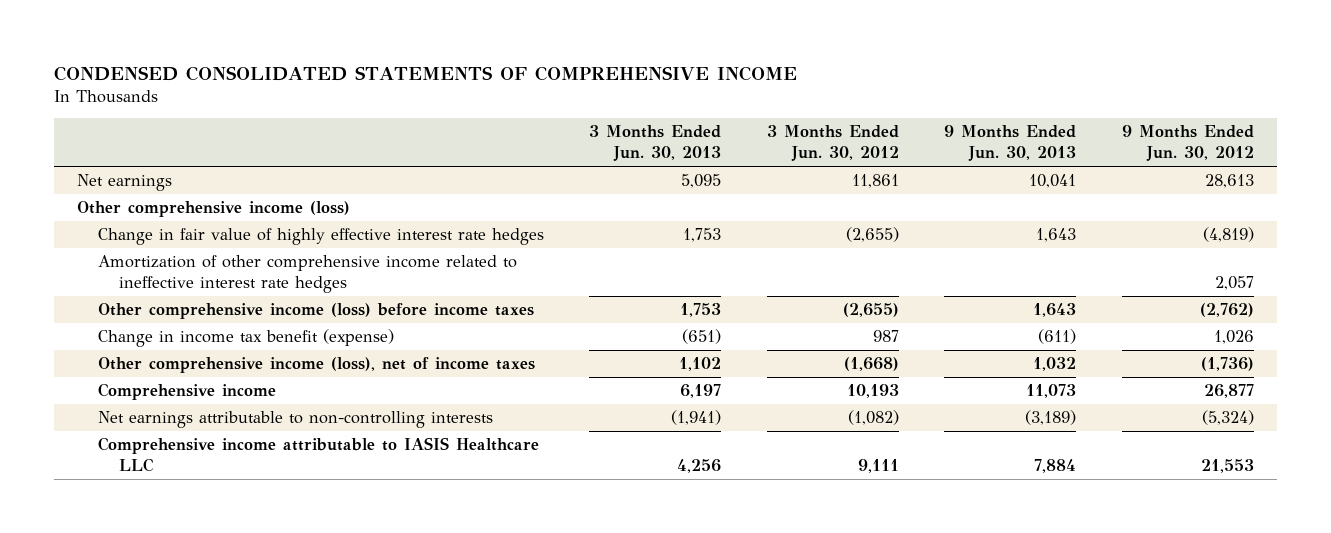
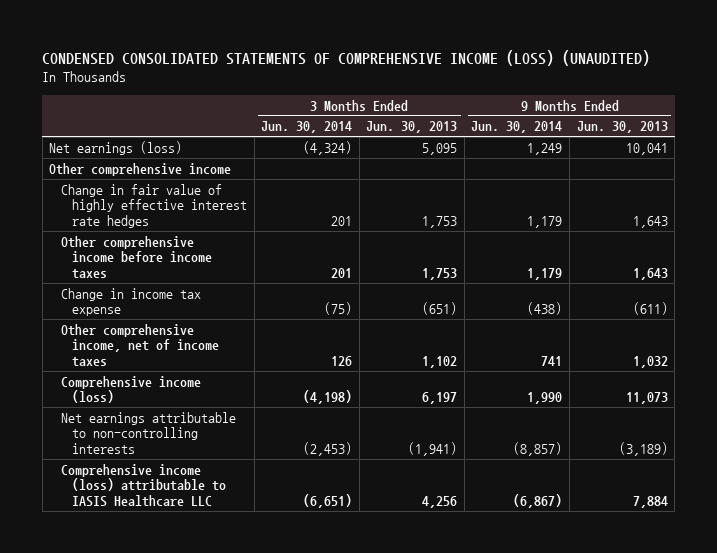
- CONDENSED CONSOLIDATED STATEMENTS OF COMPREHENSIVE INCOME
+ CONDENSED CONSOLIDATED STATEMENTS OF COMPREHENSIVE INCOME (LOSS) (UNAUDITED)
- | 3 Months Ended Jun. 30, 2013 | 3 Months Ended Jun. 30, 2012 | 9 Months Ended Jun. 30, 2013 | 9 Months Ended Jun. 30, 2012
+ | 3 Months Ended Jun. 30, 2014 | 3 Months Ended Jun. 30, 2013 | 9 Months Ended Jun. 30, 2014 | 9 Months Ended Jun. 30, 2013
- Net earnings | 5,095 | 11,861 | 10,041 | 28,613
- Other comprehensive income (loss)
+ Net earnings (loss) | (4,324) | 5,095 | 1,249 | 10,041
+ Other comprehensive income
- Amortization of other comprehensive income related to ineffective interest rate hedges | | | | 2,057
- Other comprehensive income (loss) before income taxes | 1,753 | (2,655) | 1,643 | (2,762)
- Change in income tax benefit (expense) | (651) | 987 | (611) | 1,026
- Other comprehensive income (loss), net of income taxes | 1,102 | (1,668) | 1,032 | (1,736)
- Comprehensive income | 6,197 | 10,193 | 11,073 | 26,877
+ Other comprehensive income before income taxes | 201 | 1,753 | 1,179 | 1,643
+ Change in income tax expense | (75) | (651) | (438) | (611)
+ Other comprehensive income, net of income taxes | 126 | 1,102 | 741 | 1,032
+ Comprehensive income (loss) | (4,198) | 6,197 | 1,990 | 11,073
- Comprehensive income attributable to IASIS Healthcare LLC | 4,256 | 9,111 | 7,884 | 21,553
+ Comprehensive income (loss) attributable to IASIS Healthcare LLC | (6,651) | 4,256 | (6,867) | 7,884

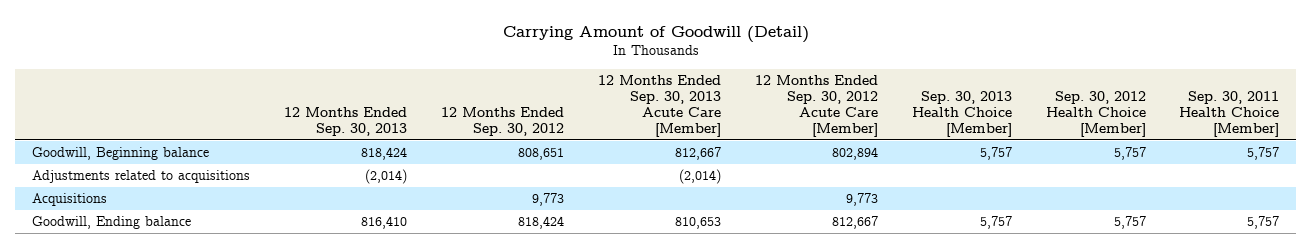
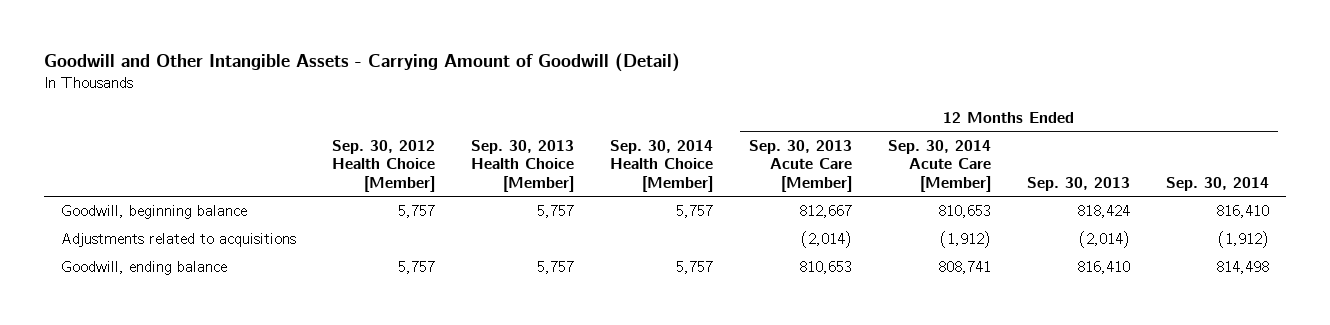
- Carrying Amount of Goodwill (Detail)
+ Goodwill and Other Intangible Assets - Carrying Amount of Goodwill (Detail)
- | 12 Months Ended Sep. 30, 2013 | 12 Months Ended Sep. 30, 2012 | 12 Months Ended Sep. 30, 2013 Acute Care [Member] | 12 Months Ended Sep. 30, 2012 Acute Care [Member] | Sep. 30, 2013 Health Choice [Member] | Sep. 30, 2012 Health Choice [Member] | Sep. 30, 2011 Health Choice [Member]
+ | Sep. 30, 2012 Health Choice [Member] | Sep. 30, 2013 Health Choice [Member] | Sep. 30, 2014 Health Choice [Member] | 12 Months Ended Sep. 30, 2013 Acute Care [Member] | 12 Months Ended Sep. 30, 2014 Acute Care [Member] | 12 Months Ended Sep. 30, 2013 | 12 Months Ended Sep. 30, 2014
- Goodwill, Beginning balance | 818,424 | 808,651 | 812,667 | 802,894 | 5,757 | 5,757 | 5,757
+ Goodwill, beginning balance | 5,757 | 5,757 | 5,757 | 812,667 | 810,653 | 818,424 | 816,410
- Acquisitions | | 9,773 | | 9,773 | | |
- Goodwill, Ending balance | 816,410 | 818,424 | 810,653 | 812,667 | 5,757 | 5,757 | 5,757
+ Goodwill, ending balance | 5,757 | 5,757 | 5,757 | 810,653 | 808,741 | 816,410 | 814,498

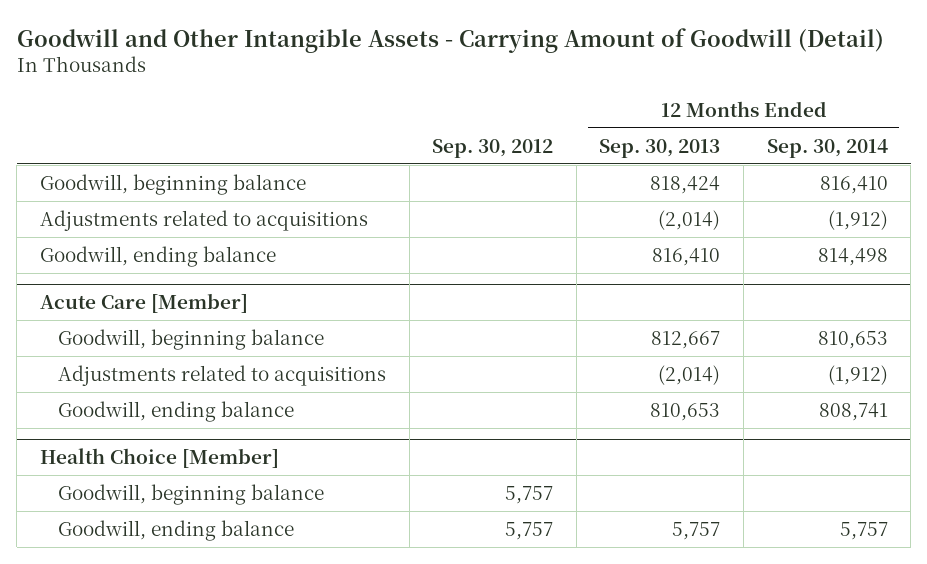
- | Sep. 30, 2012 Health Choice [Member] | Sep. 30, 2013 Health Choice [Member] | Sep. 30, 2014 Health Choice [Member] | 12 Months Ended Sep. 30, 2013 Acute Care [Member] | 12 Months Ended Sep. 30, 2014 Acute Care [Member] | 12 Months Ended Sep. 30, 2013 | 12 Months Ended Sep. 30, 2014
+ | Sep. 30, 2012 | 12 Months Ended Sep. 30, 2013 | 12 Months Ended Sep. 30, 2014
+ Acute Care [Member]
+ Goodwill, beginning balance | | 812,667 | 810,653
+ Adjustments related to acquisitions | | (2,014) | (1,912)
+ Goodwill, ending balance | | 810,653 | 808,741
+ Health Choice [Member]
+ Goodwill, beginning balance | 5,757 | |
+ Goodwill, ending balance | 5,757 | 5,757 | 5,757

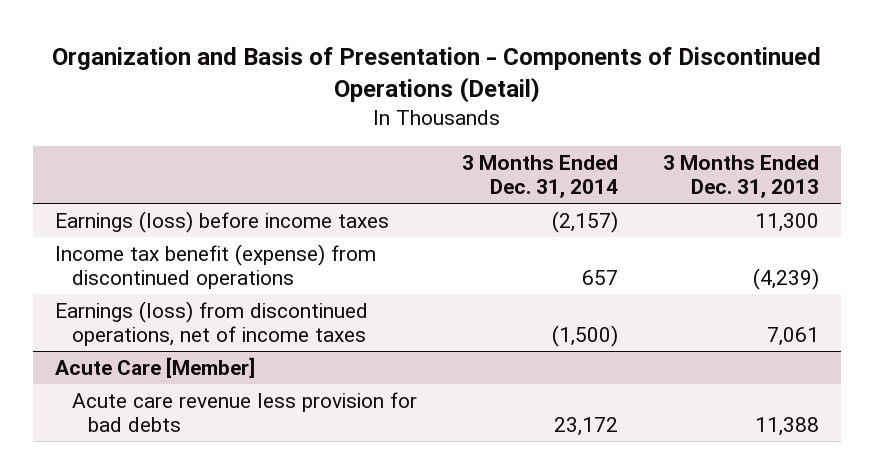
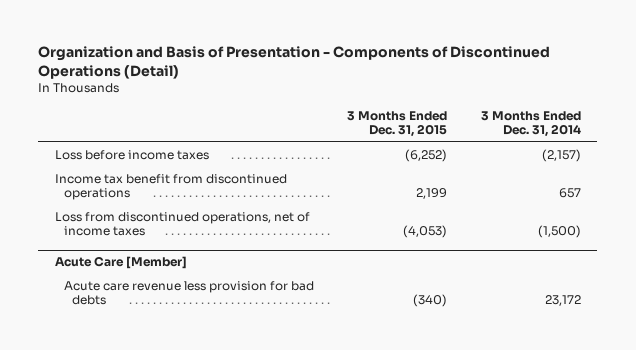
- | 3 Months Ended Dec. 31, 2014 | 3 Months Ended Dec. 31, 2013
+ | 3 Months Ended Dec. 31, 2015 | 3 Months Ended Dec. 31, 2014
- Earnings (loss) before income taxes | (2,157) | 11,300
- Income tax benefit (expense) from discontinued operations | 657 | (4,239)
- Earnings (loss) from discontinued operations, net of income taxes | (1,500) | 7,061
+ Loss before income taxes | (6,252) | (2,157)
+ Income tax benefit from discontinued operations | 2,199 | 657
+ Loss from discontinued operations, net of income taxes | (4,053) | (1,500)

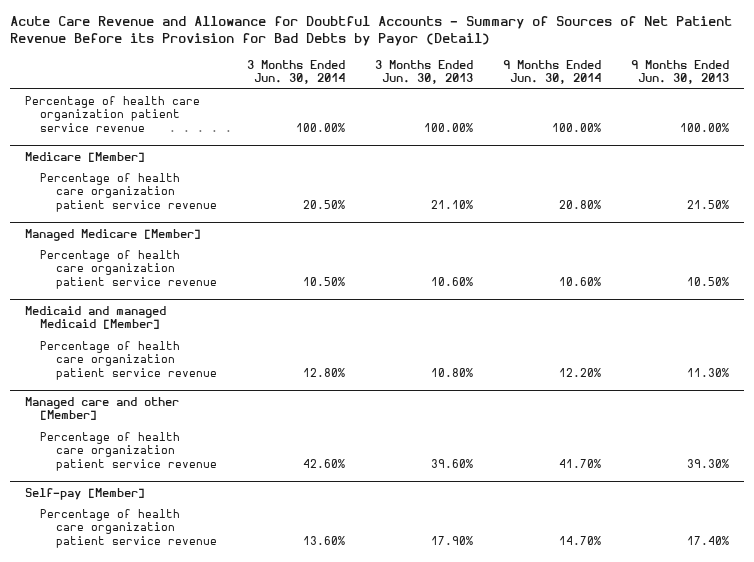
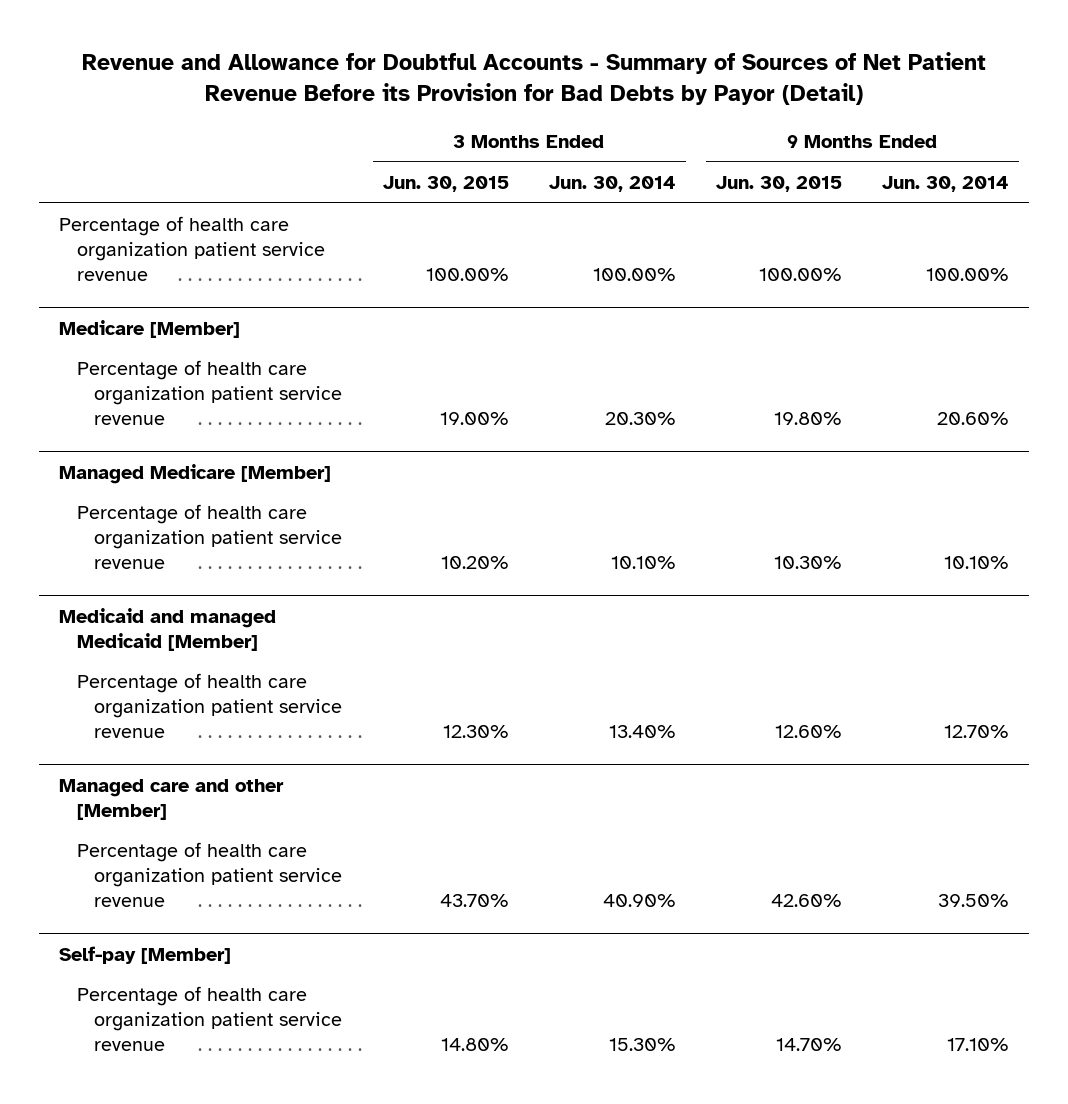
- Acute Care Revenue and Allowance for Doubtful Accounts - Summary of Sources of Net Patient Revenue Before its Provision for Bad Debts by Payor (Detail)
+ Revenue and Allowance for Doubtful Accounts - Summary of Sources of Net Patient Revenue Before its Provision for Bad Debts by Payor (Detail)
- | 3 Months Ended Jun. 30, 2014 | 3 Months Ended Jun. 30, 2013 | 9 Months Ended Jun. 30, 2014 | 9 Months Ended Jun. 30, 2013
+ | 3 Months Ended Jun. 30, 2015 | 3 Months Ended Jun. 30, 2014 | 9 Months Ended Jun. 30, 2015 | 9 Months Ended Jun. 30, 2014
@ Medicare [Member]
- Percentage of health care organization patient service revenue | 20.50% | 21.10% | 20.80% | 21.50%
+ Percentage of health care organization patient service revenue | 19.00% | 20.30% | 19.80% | 20.60%
@ Managed Medicare [Member]
- Percentage of health care organization patient service revenue | 10.50% | 10.60% | 10.60% | 10.50%
+ Percentage of health care organization patient service revenue | 10.20% | 10.10% | 10.30% | 10.10%
@ Medicaid and managed Medicaid [Member]
- Percentage of health care organization patient service revenue | 12.80% | 10.80% | 12.20% | 11.30%
+ Percentage of health care organization patient service revenue | 12.30% | 13.40% | 12.60% | 12.70%
@ Managed care and other [Member]
- Percentage of health care organization patient service revenue | 42.60% | 39.60% | 41.70% | 39.30%
+ Percentage of health care organization patient service revenue | 43.70% | 40.90% | 42.60% | 39.50%
@ Self-pay [Member]
- Percentage of health care organization patient service revenue | 13.60% | 17.90% | 14.70% | 17.40%
+ Percentage of health care organization patient service revenue | 14.80% | 15.30% | 14.70% | 17.10%

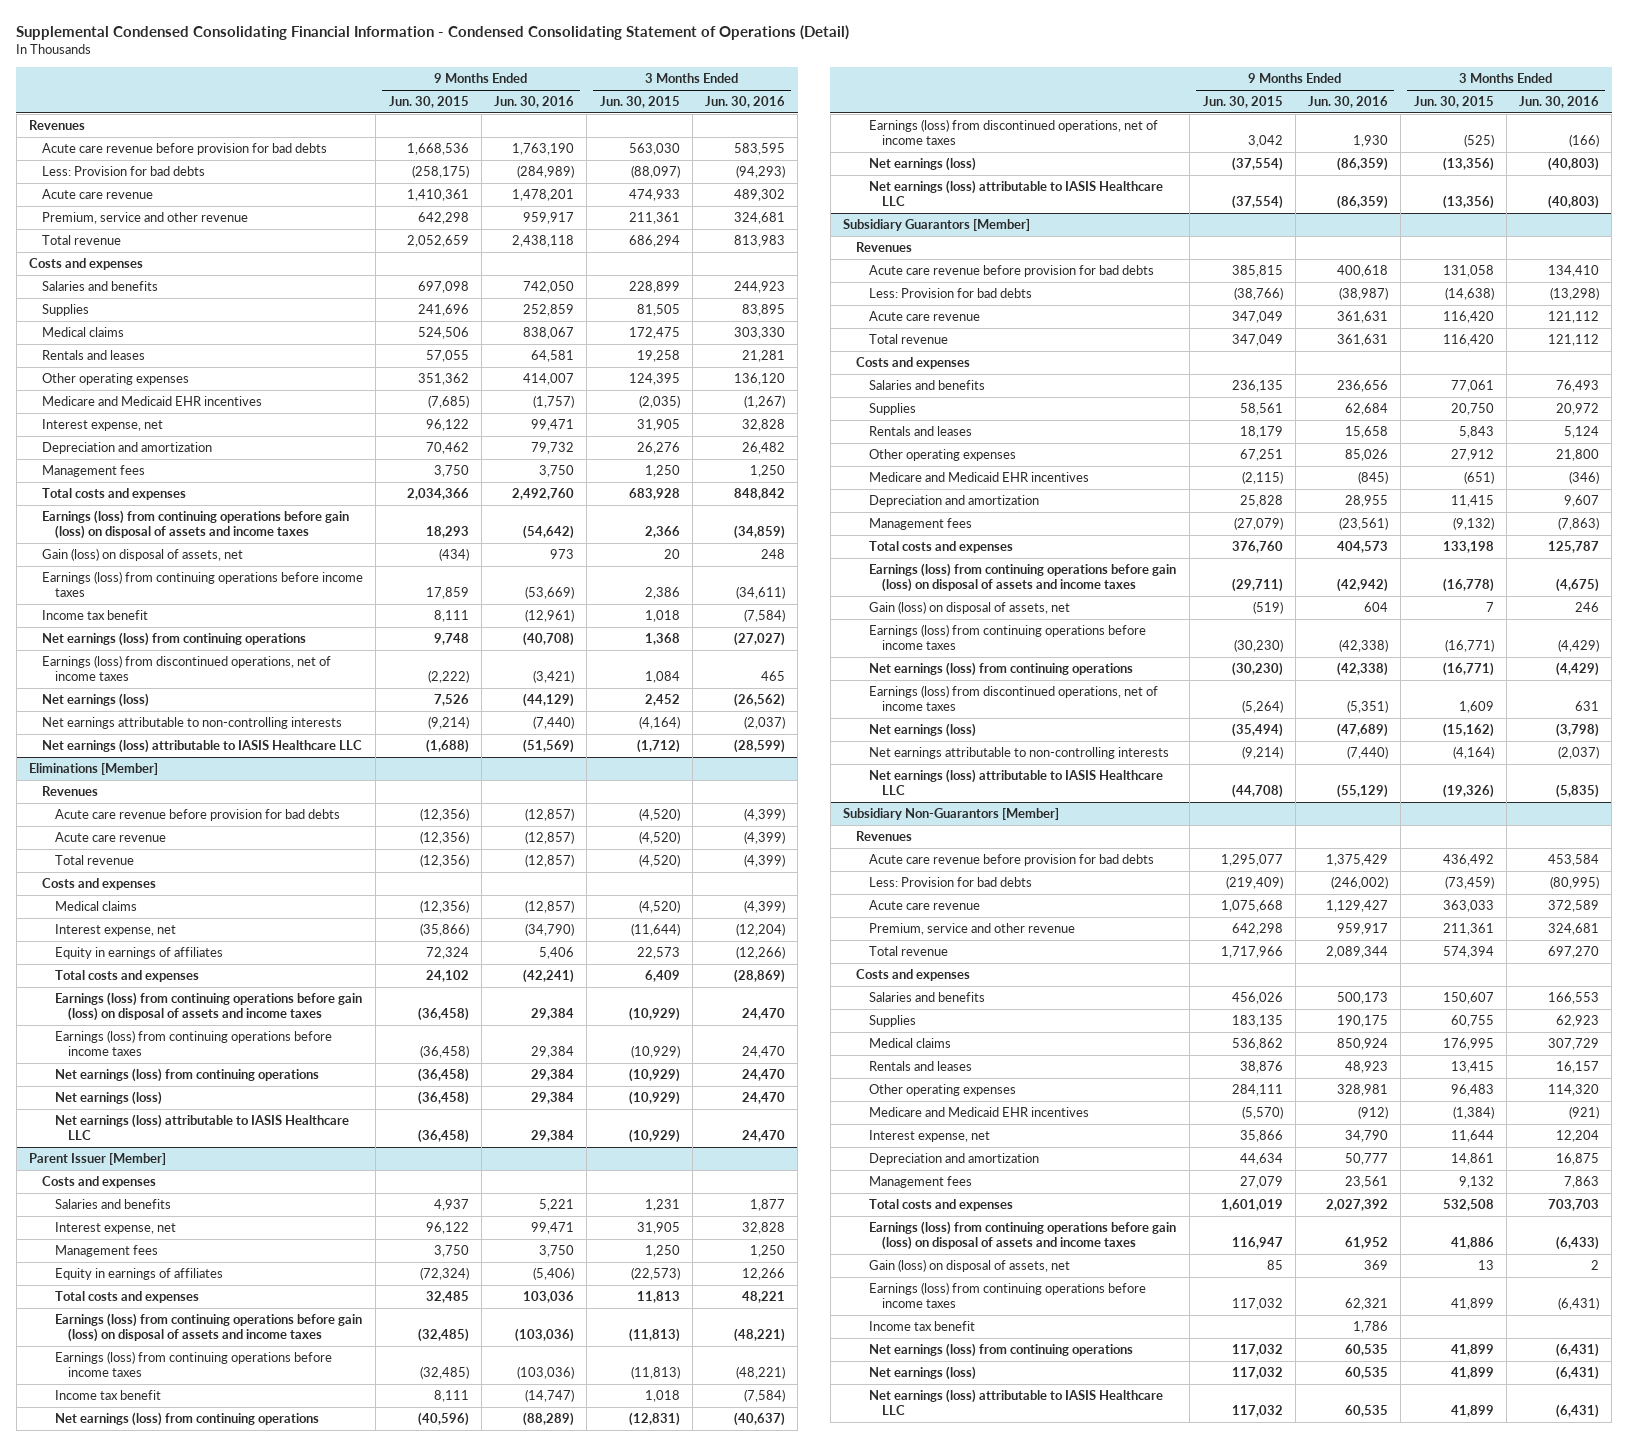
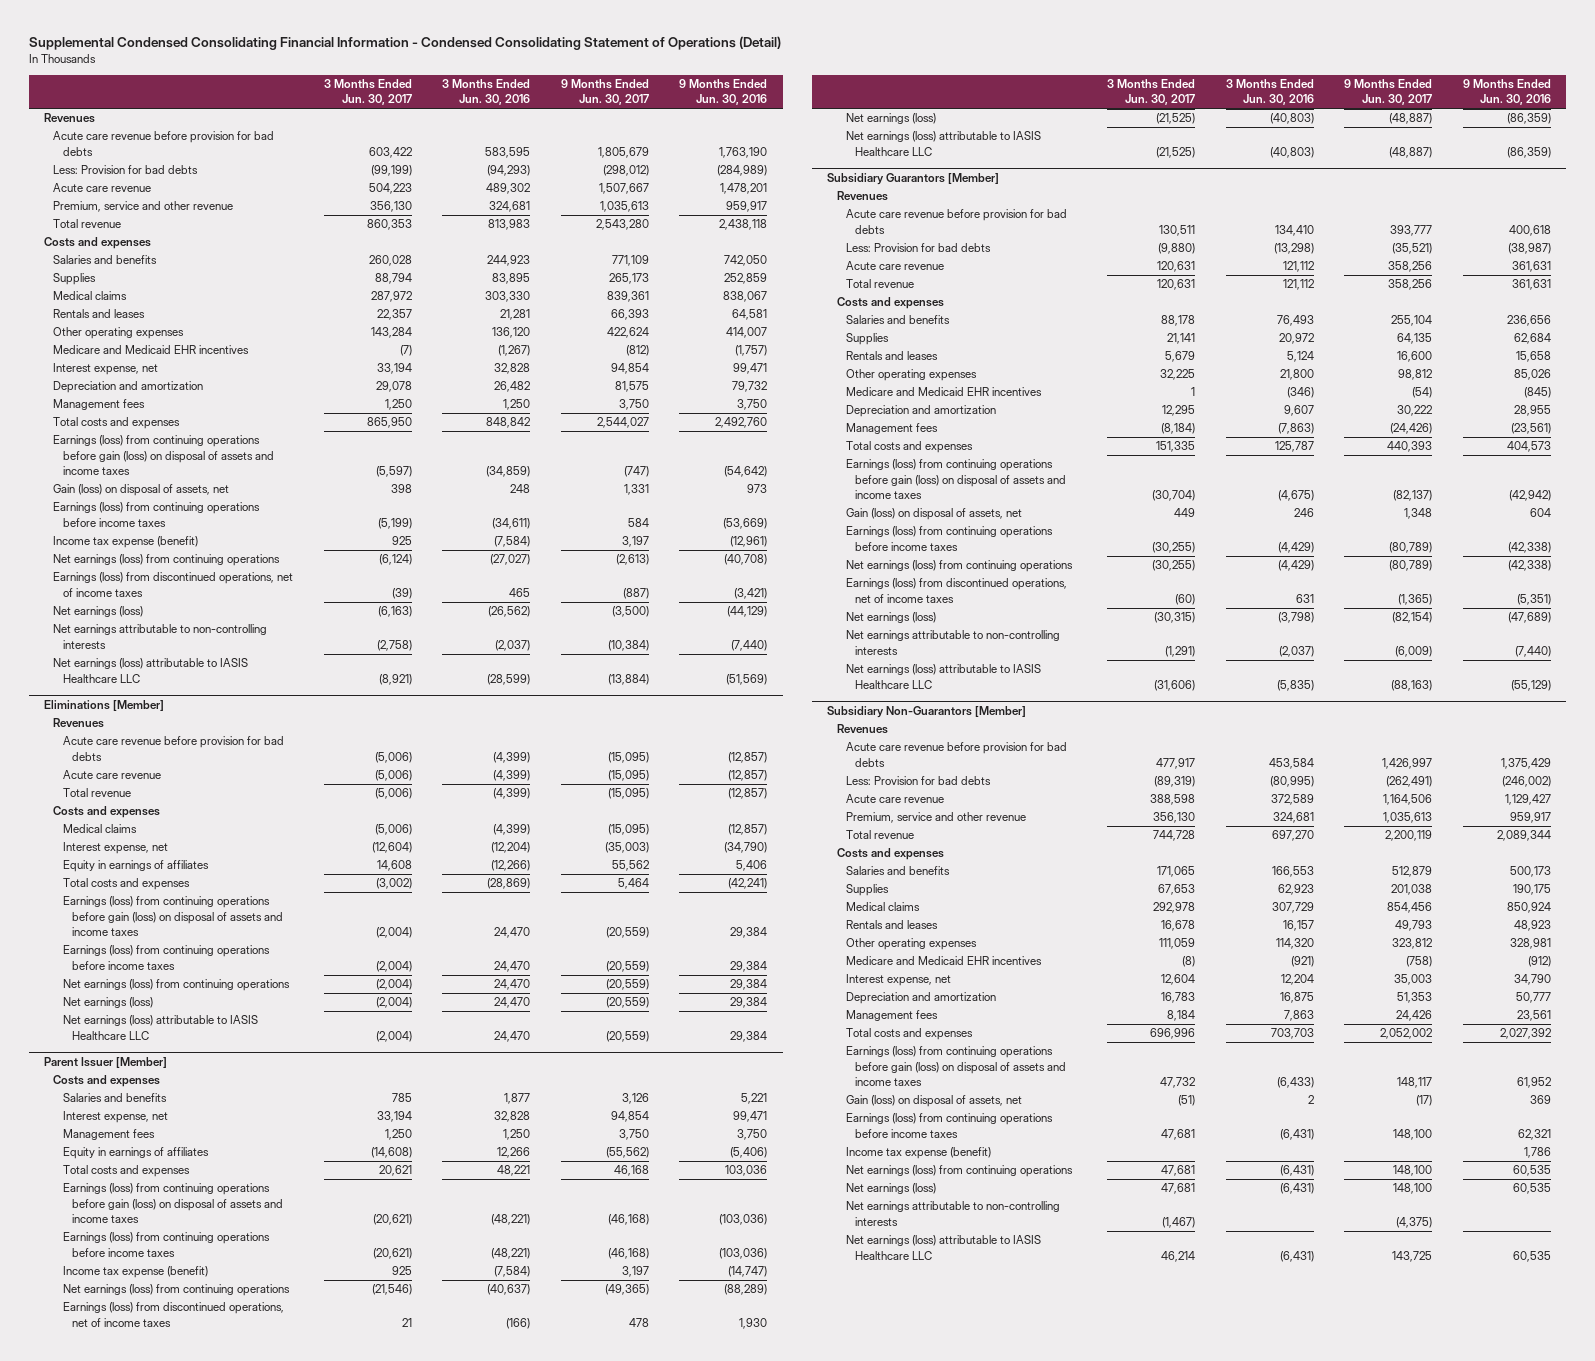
- | 9 Months Ended Jun. 30, 2015 | 9 Months Ended Jun. 30, 2016 | 3 Months Ended Jun. 30, 2015 | 3 Months Ended Jun. 30, 2016
+ | 3 Months Ended Jun. 30, 2017 | 3 Months Ended Jun. 30, 2016 | 9 Months Ended Jun. 30, 2017 | 9 Months Ended Jun. 30, 2016
- Income tax benefit | 8,111 | (12,961) | 1,018 | (7,584)
+ Income tax expense (benefit) | 925 | (7,584) | 3,197 | (12,961)
@ Parent Issuer [Member]
- Income tax benefit | 8,111 | (14,747) | 1,018 | (7,584)
+ Income tax expense (benefit) | 925 | (7,584) | 3,197 | (14,747)
@ Subsidiary Non-Guarantors [Member]
- Income tax benefit | | 1,786 | |
+ Income tax expense (benefit) | | | | 1,786
+ Net earnings attributable to non-controlling interests | (1,467) | | (4,375) |

